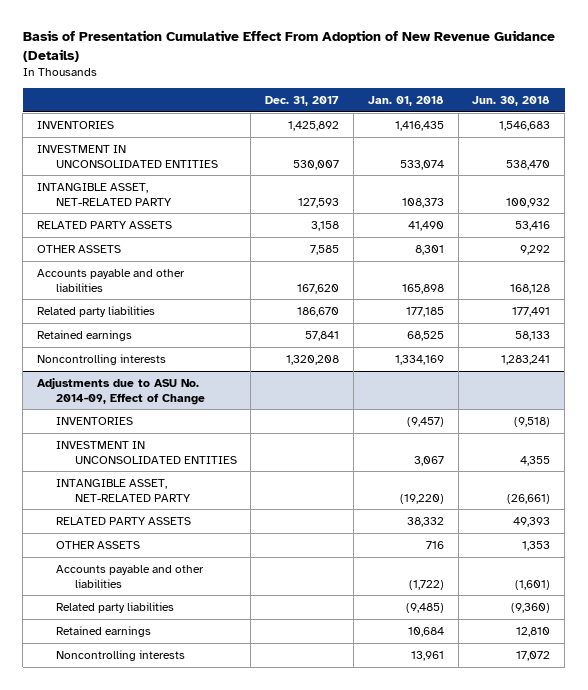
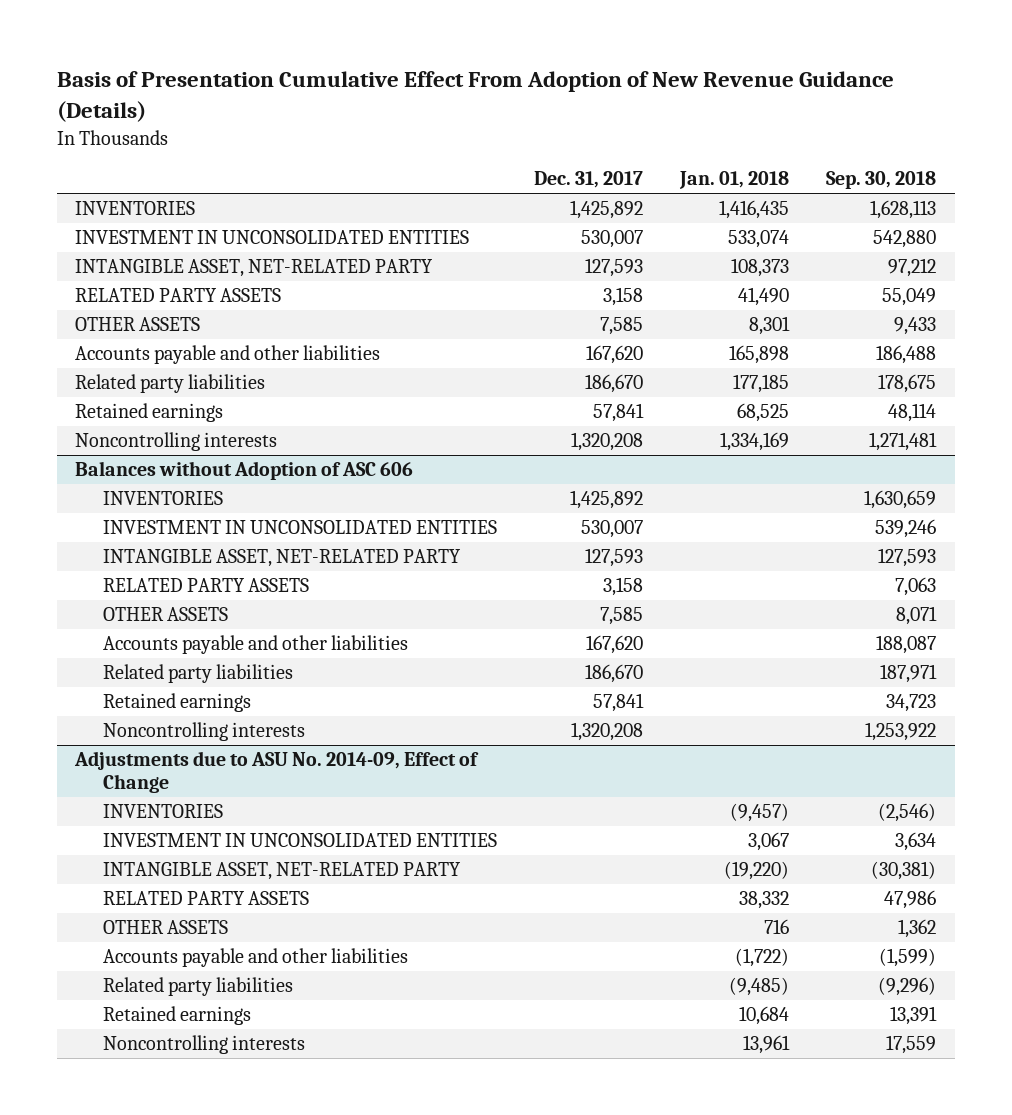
- | Dec. 31, 2017 | Jan. 01, 2018 | Jun. 30, 2018
+ | Dec. 31, 2017 | Jan. 01, 2018 | Sep. 30, 2018
+ Balances without Adoption of ASC 606
+ INVENTORIES | 1,425,892 | | 1,630,659
+ INVESTMENT IN UNCONSOLIDATED ENTITIES | 530,007 | | 539,246
+ INTANGIBLE ASSET, NET-RELATED PARTY | 127,593 | | 127,593
+ RELATED PARTY ASSETS | 3,158 | | 7,063
+ OTHER ASSETS | 7,585 | | 8,071
+ Accounts payable and other liabilities | 167,620 | | 188,087
+ Related party liabilities | 186,670 | | 187,971
+ Retained earnings | 57,841 | | 34,723
+ Noncontrolling interests | 1,320,208 | | 1,253,922

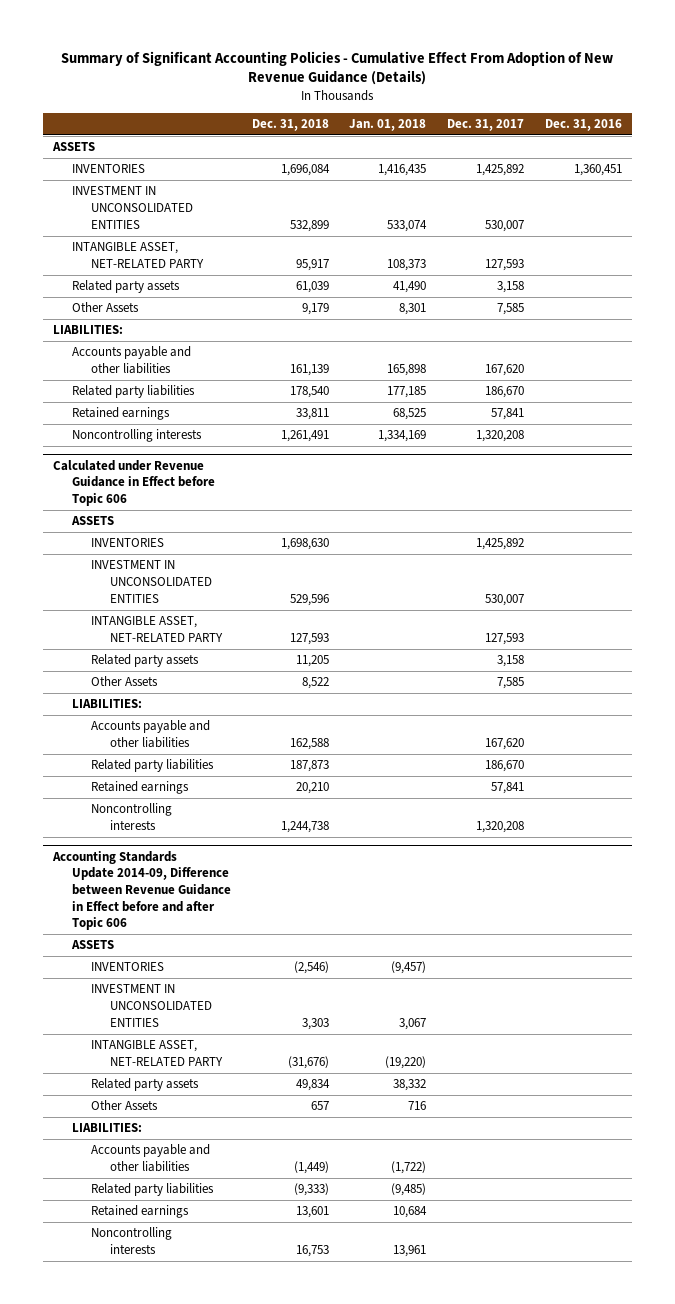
- Basis of Presentation Cumulative Effect From Adoption of New Revenue Guidance (Details)
+ Summary of Significant Accounting Policies - Cumulative Effect From Adoption of New Revenue Guidance (Details)
- | Dec. 31, 2017 | Jan. 01, 2018 | Sep. 30, 2018
+ | Dec. 31, 2018 | Jan. 01, 2018 | Dec. 31, 2017 | Dec. 31, 2016
+ ASSETS
- RELATED PARTY ASSETS | 3,158 | 41,490 | 55,049
- OTHER ASSETS | 7,585 | 8,301 | 9,433
+ Related party assets | 61,039 | 41,490 | 3,158 |
+ Other Assets | 9,179 | 8,301 | 7,585 |
+ LIABILITIES:
- Balances without Adoption of ASC 606
+ Calculated under Revenue Guidance in Effect before Topic 606
+ ASSETS
- RELATED PARTY ASSETS | 3,158 | | 7,063
- OTHER ASSETS | 7,585 | | 8,071
+ Related party assets | 11,205 | | 3,158 |
+ Other Assets | 8,522 | | 7,585 |
+ LIABILITIES:
- Adjustments due to ASU No. 2014-09, Effect of Change
+ Accounting Standards Update 2014-09, Difference between Revenue Guidance in Effect before and after Topic 606
+ ASSETS
- RELATED PARTY ASSETS | | 38,332 | 47,986
- OTHER ASSETS | | 716 | 1,362
+ Related party assets | 49,834 | 38,332 | |
+ Other Assets | 657 | 716 | |
+ LIABILITIES:

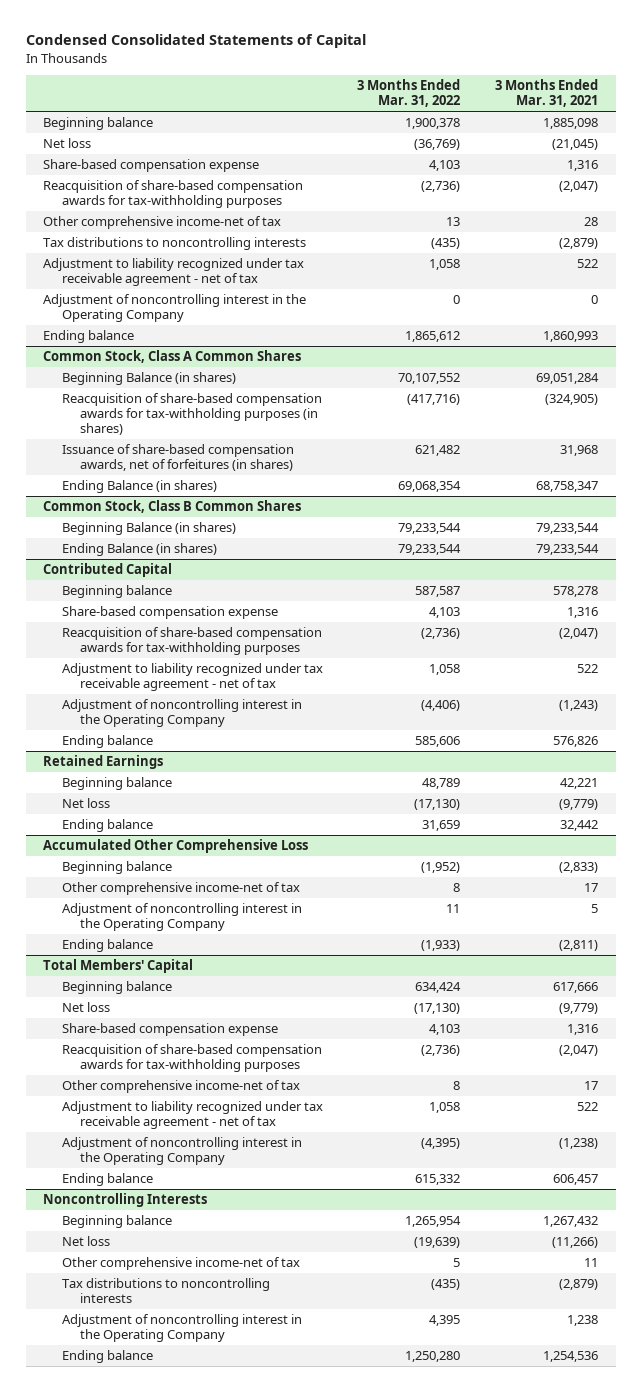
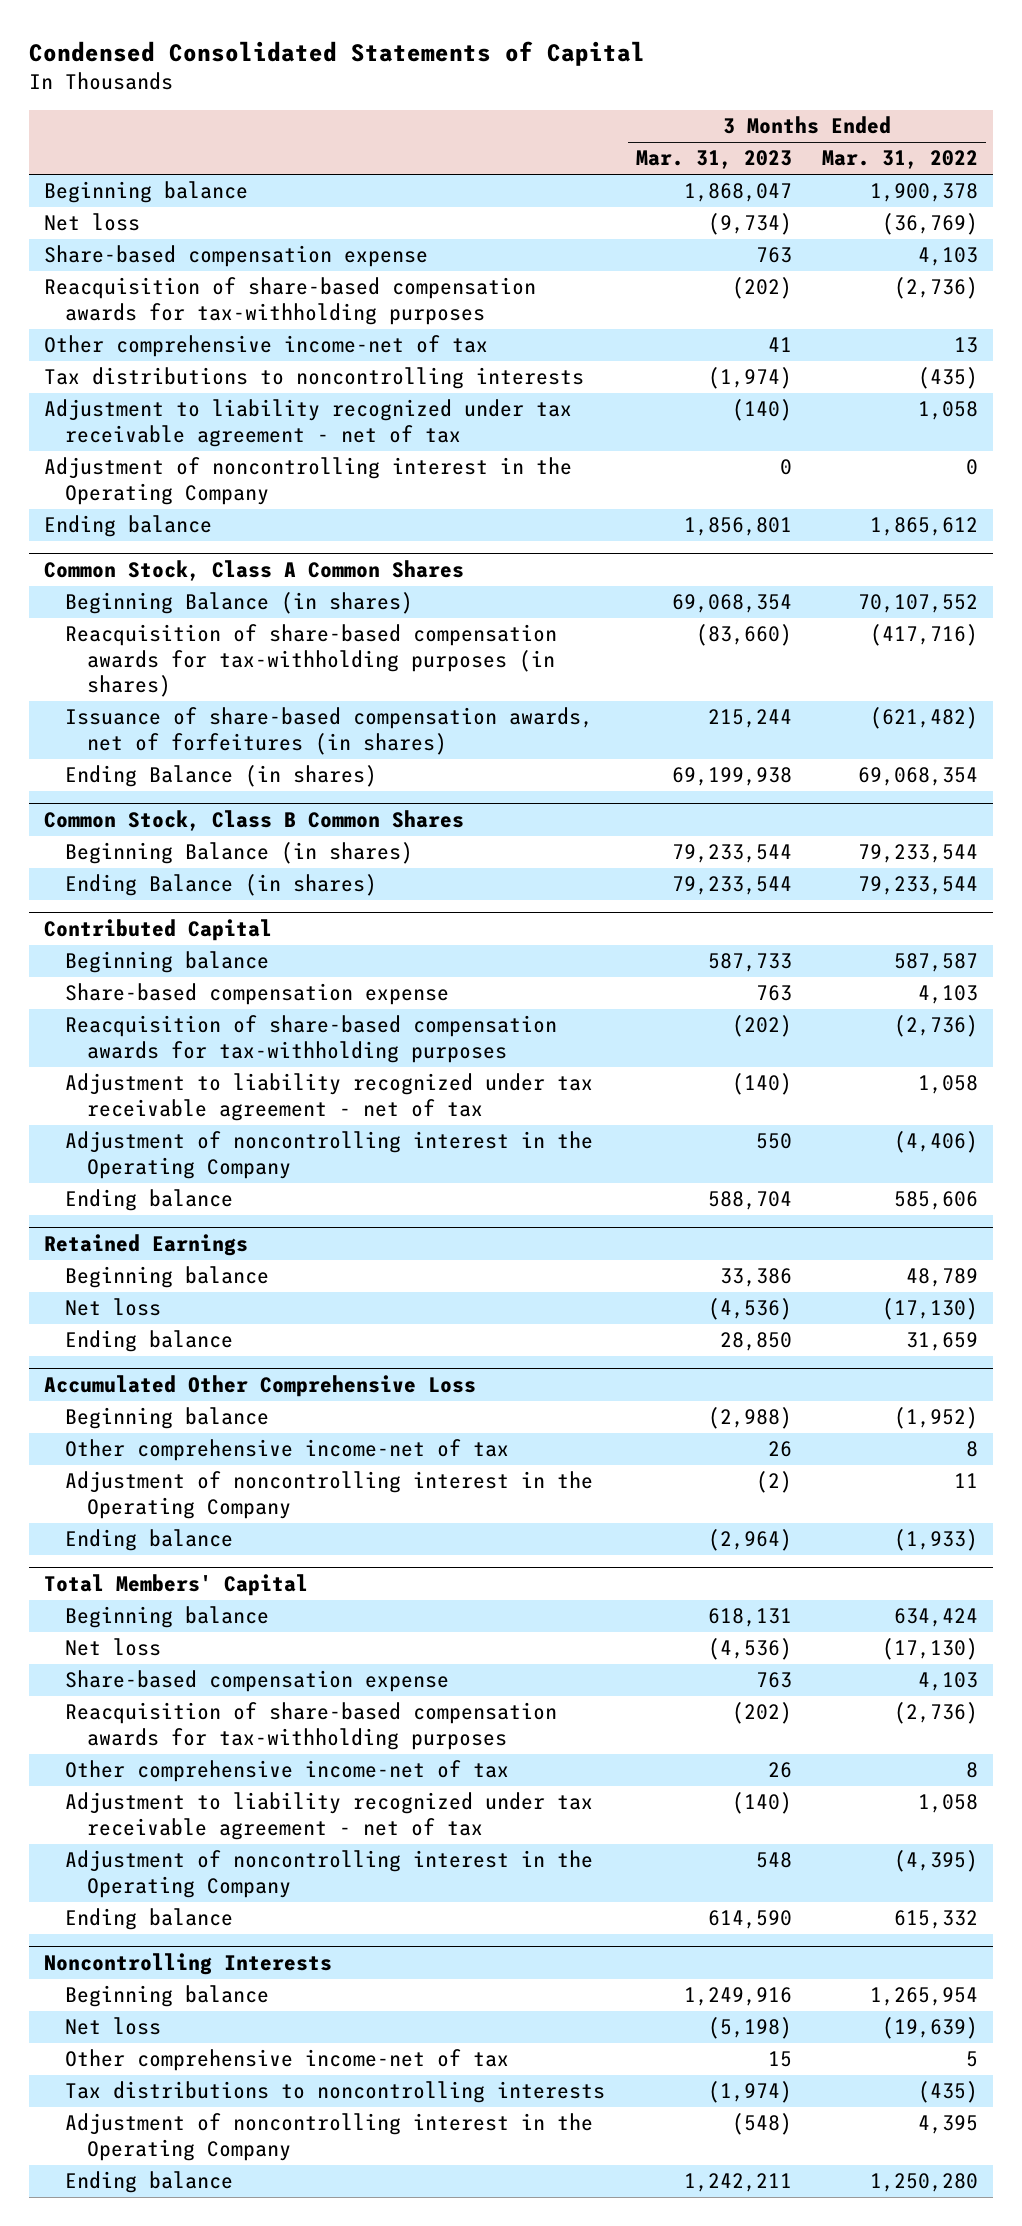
- | 3 Months Ended Mar. 31, 2022 | 3 Months Ended Mar. 31, 2021
+ | 3 Months Ended Mar. 31, 2023 | 3 Months Ended Mar. 31, 2022
@ Common Stock, Class A Common Shares
- Issuance of share-based compensation awards, net of forfeitures (in shares) | 621,482 | 31,968
+ Issuance of share-based compensation awards, net of forfeitures (in shares) | 215,244 | (621,482)

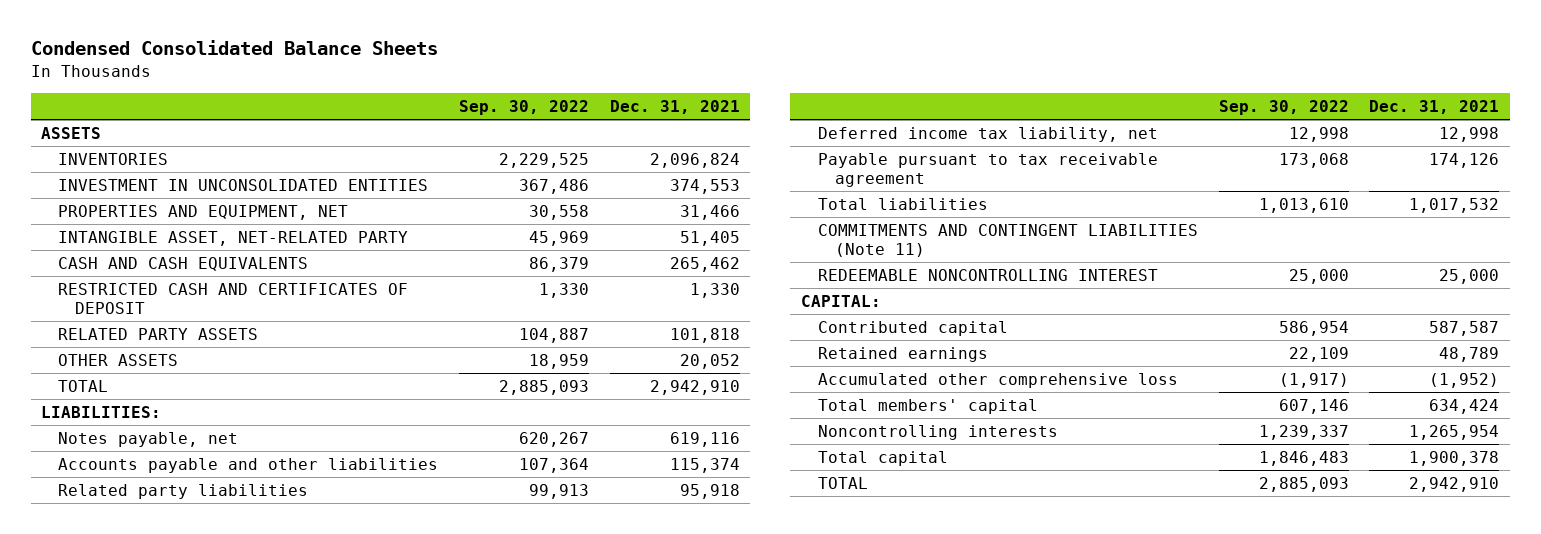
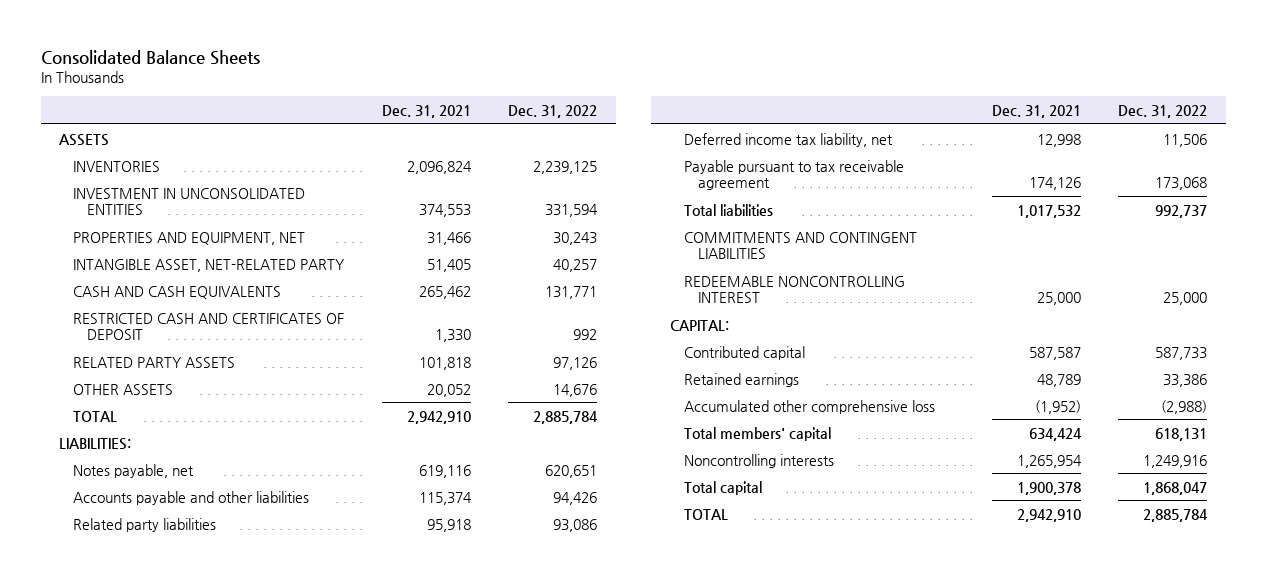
- Condensed Consolidated Balance Sheets
+ Consolidated Balance Sheets
- | Sep. 30, 2022 | Dec. 31, 2021
+ | Dec. 31, 2021 | Dec. 31, 2022
- COMMITMENTS AND CONTINGENT LIABILITIES (Note 11)
+ COMMITMENTS AND CONTINGENT LIABILITIES

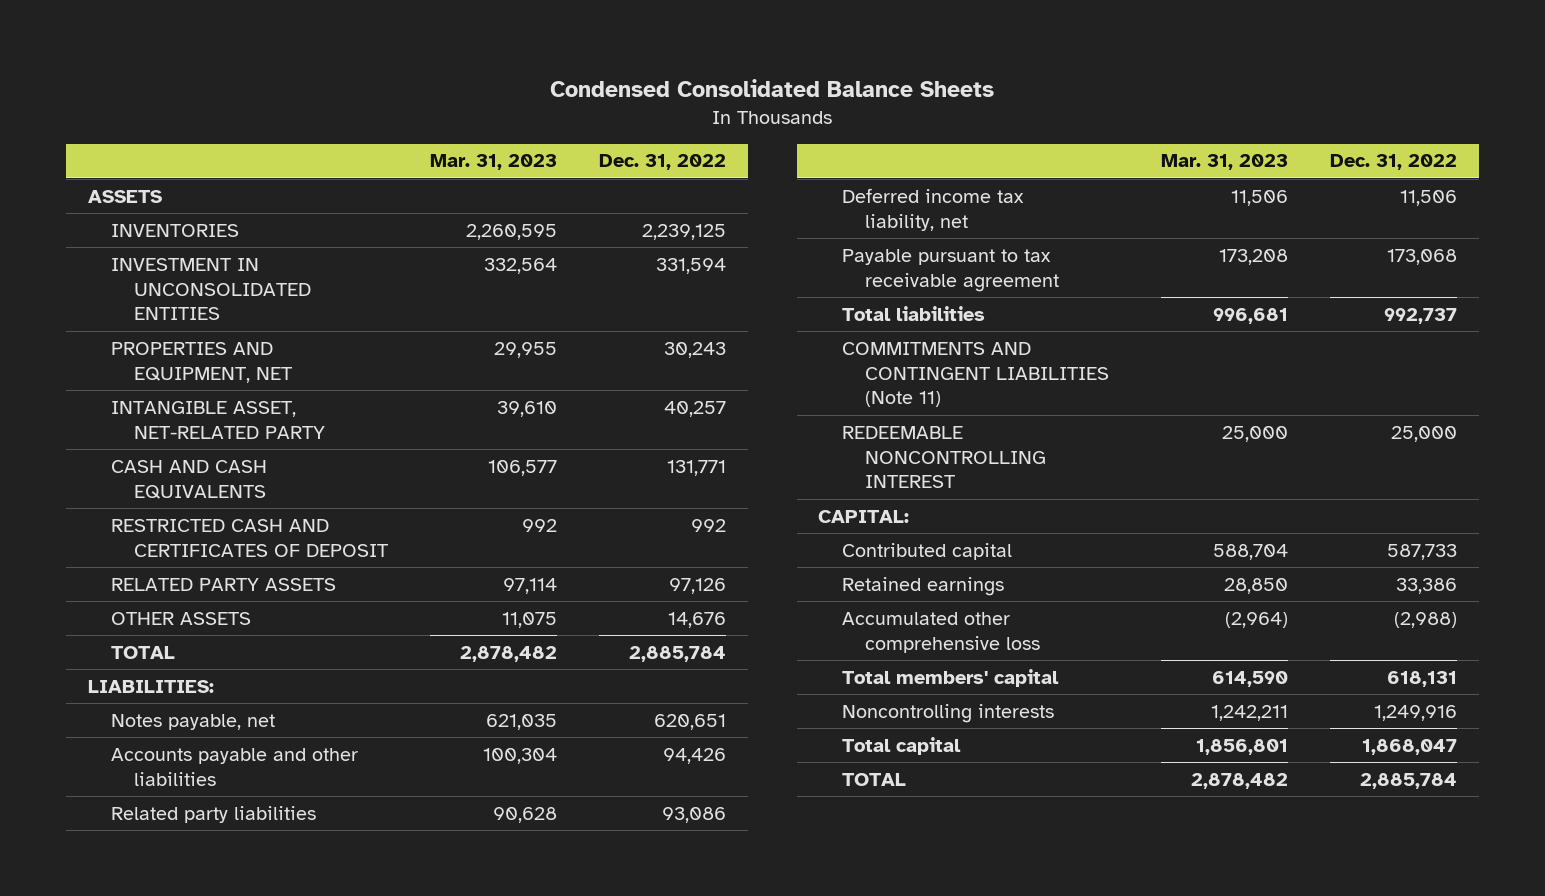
- Consolidated Balance Sheets
+ Condensed Consolidated Balance Sheets
- | Dec. 31, 2021 | Dec. 31, 2022
+ | Mar. 31, 2023 | Dec. 31, 2022
- COMMITMENTS AND CONTINGENT LIABILITIES
+ COMMITMENTS AND CONTINGENT LIABILITIES (Note 11)

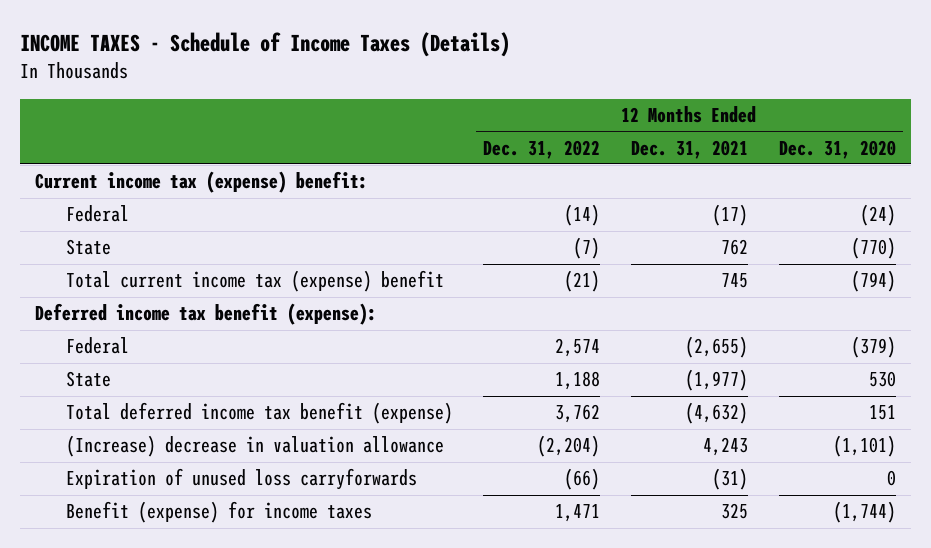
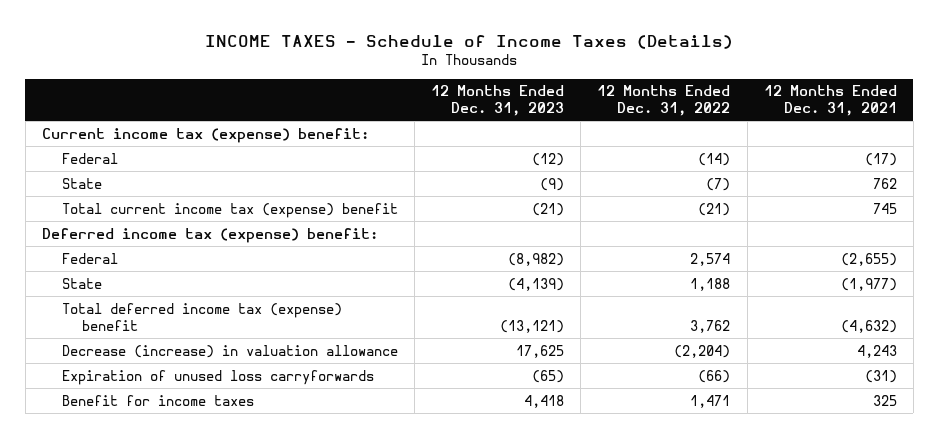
- | 12 Months Ended Dec. 31, 2022 | 12 Months Ended Dec. 31, 2021 | 12 Months Ended Dec. 31, 2020
+ | 12 Months Ended Dec. 31, 2023 | 12 Months Ended Dec. 31, 2022 | 12 Months Ended Dec. 31, 2021
- Deferred income tax benefit (expense):
+ Deferred income tax (expense) benefit:
- Total deferred income tax benefit (expense) | 3,762 | (4,632) | 151
- (Increase) decrease in valuation allowance | (2,204) | 4,243 | (1,101)
+ Total deferred income tax (expense) benefit | (13,121) | 3,762 | (4,632)
+ Decrease (increase) in valuation allowance | 17,625 | (2,204) | 4,243
- Benefit (expense) for income taxes | 1,471 | 325 | (1,744)
+ Benefit for income taxes | 4,418 | 1,471 | 325

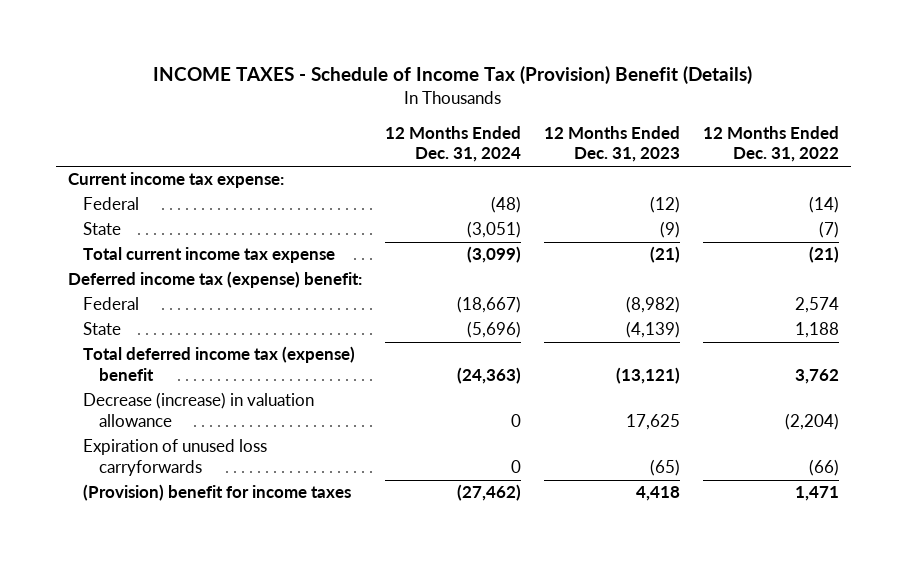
- INCOME TAXES - Schedule of Income Taxes (Details)
+ INCOME TAXES - Schedule of Income Tax (Provision) Benefit (Details)
- | 12 Months Ended Dec. 31, 2023 | 12 Months Ended Dec. 31, 2022 | 12 Months Ended Dec. 31, 2021
+ | 12 Months Ended Dec. 31, 2024 | 12 Months Ended Dec. 31, 2023 | 12 Months Ended Dec. 31, 2022
- Current income tax (expense) benefit:
+ Current income tax expense:
- Total current income tax (expense) benefit | (21) | (21) | 745
+ Total current income tax expense | (3,099) | (21) | (21)
- Benefit for income taxes | 4,418 | 1,471 | 325
+ (Provision) benefit for income taxes | (27,462) | 4,418 | 1,471

